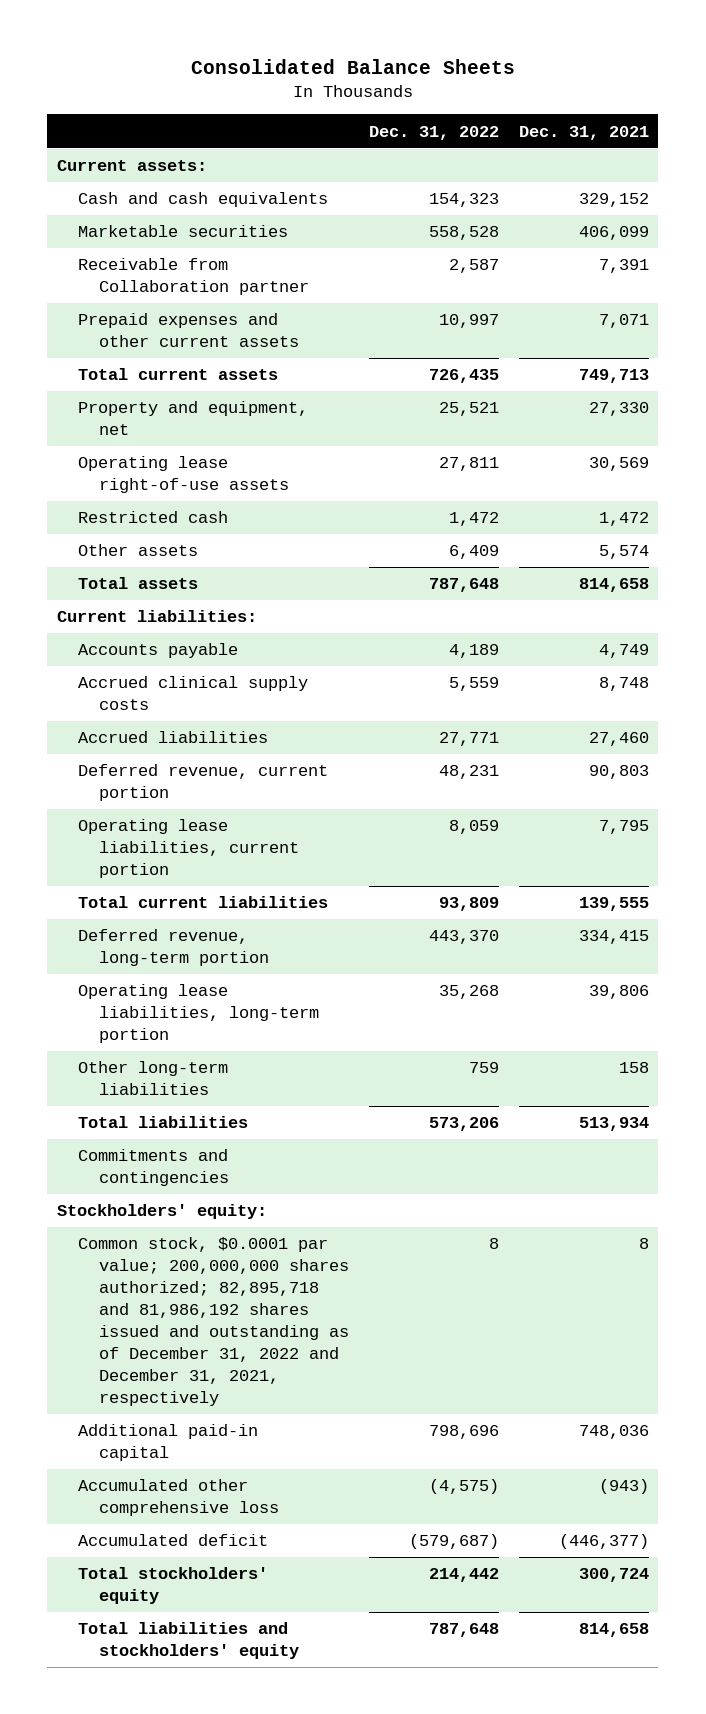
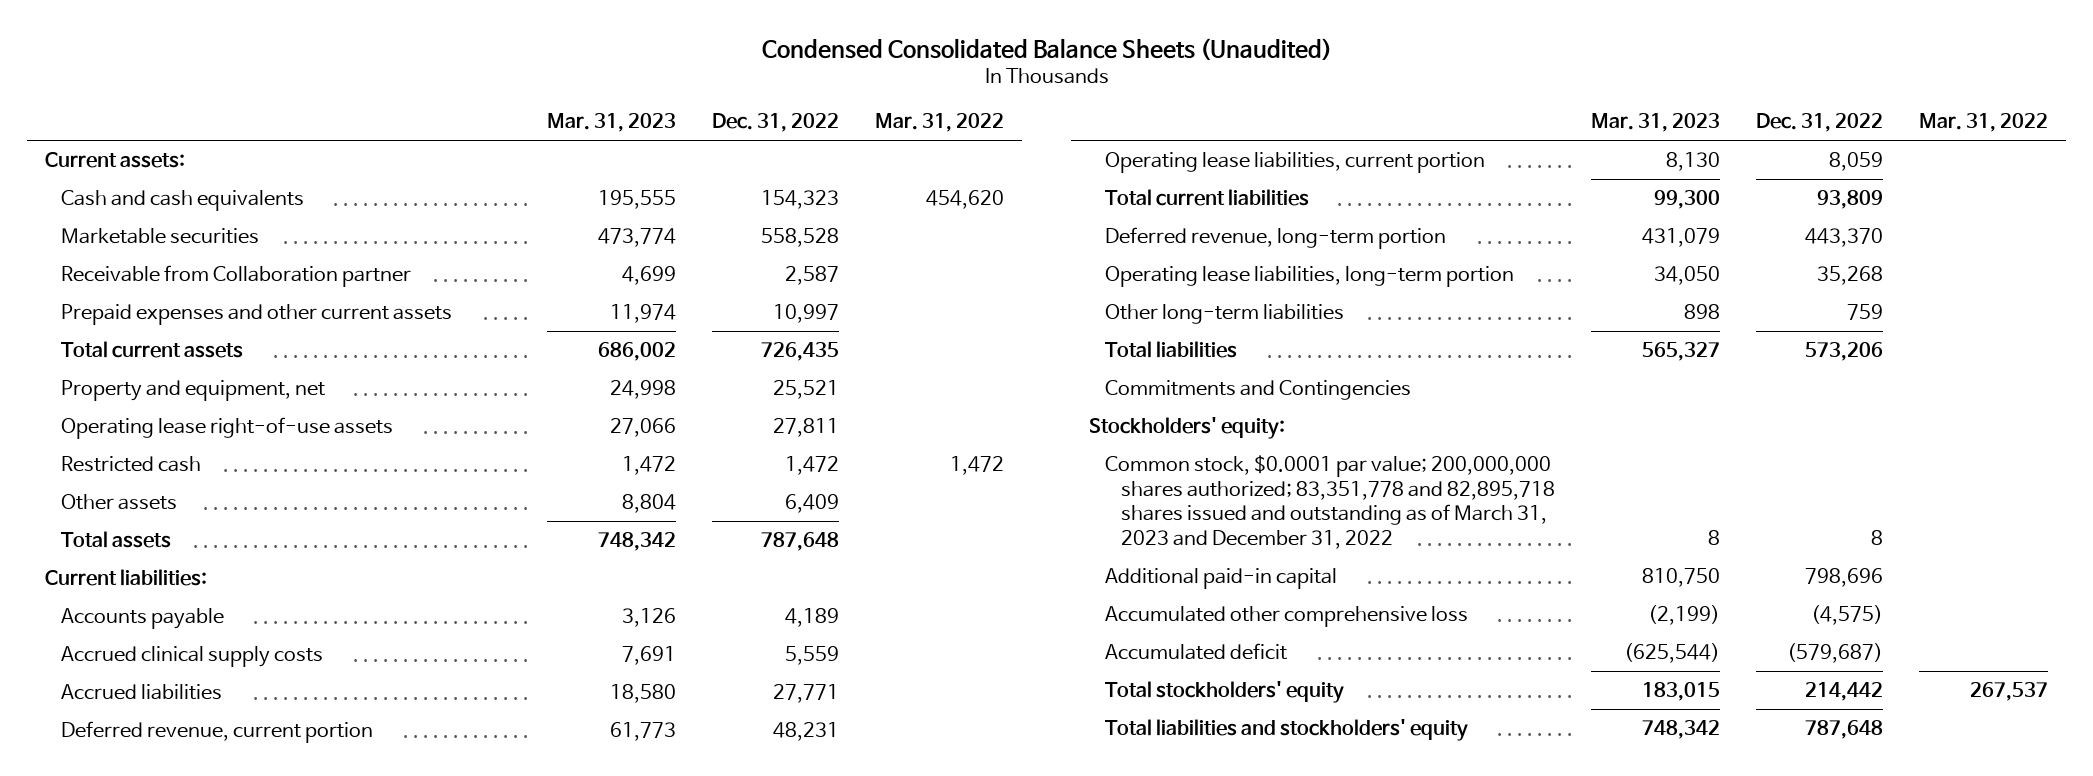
- Consolidated Balance Sheets
+ Condensed Consolidated Balance Sheets (Unaudited)
- | Dec. 31, 2022 | Dec. 31, 2021
+ | Mar. 31, 2023 | Dec. 31, 2022 | Mar. 31, 2022
- Commitments and contingencies
+ Commitments and Contingencies
- Common stock, $0.0001 par value; 200,000,000 shares authorized; 82,895,718 and 81,986,192 shares issued and outstanding as of December 31, 2022 and December 31, 2021, respectively | 8 | 8
+ Common stock, $0.0001 par value; 200,000,000 shares authorized; 83,351,778 and 82,895,718 shares issued and outstanding as of March 31, 2023 and December 31, 2022 | 8 | 8 |

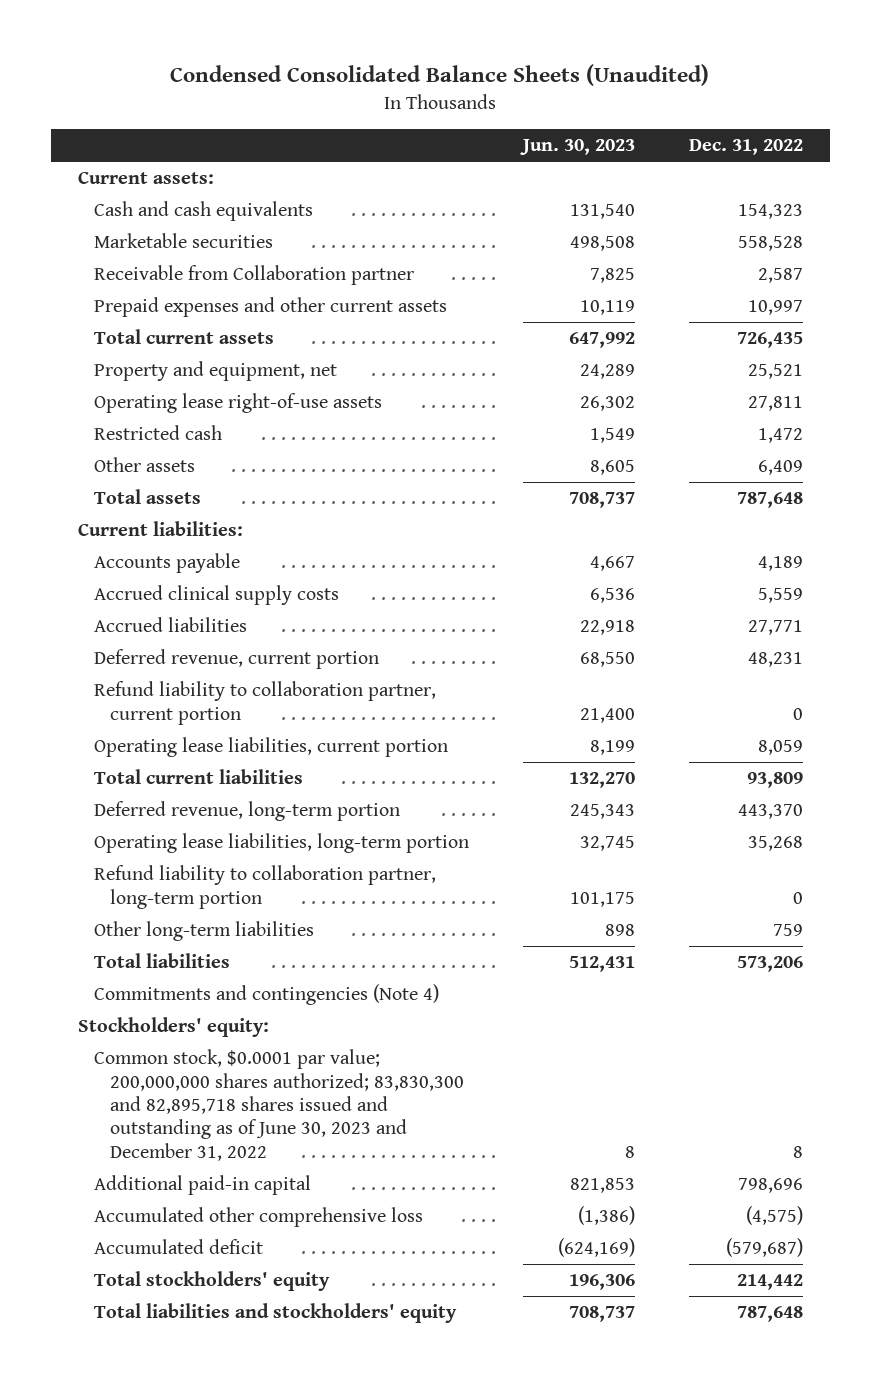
- | Mar. 31, 2023 | Dec. 31, 2022 | Mar. 31, 2022
+ | Jun. 30, 2023 | Dec. 31, 2022
+ Refund liability to collaboration partner, current portion | 21,400 | 0
+ Refund liability to collaboration partner, long-term portion | 101,175 | 0
- Commitments and Contingencies
+ Commitments and contingencies (Note 4)
- Common stock, $0.0001 par value; 200,000,000 shares authorized; 83,351,778 and 82,895,718 shares issued and outstanding as of March 31, 2023 and December 31, 2022 | 8 | 8 |
+ Common stock, $0.0001 par value; 200,000,000 shares authorized; 83,830,300 and 82,895,718 shares issued and outstanding as of June 30, 2023 and December 31, 2022 | 8 | 8

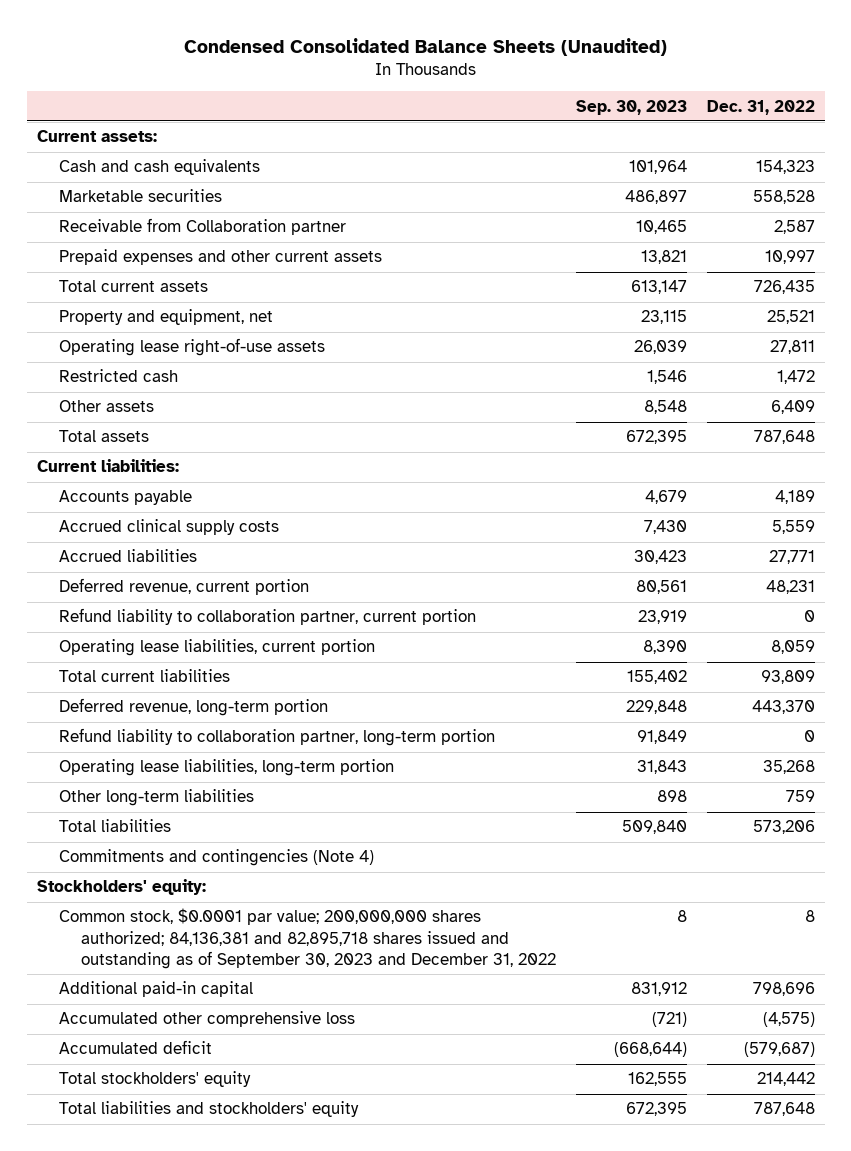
- | Jun. 30, 2023 | Dec. 31, 2022
+ | Sep. 30, 2023 | Dec. 31, 2022
moved down: Operating lease liabilities, long-term portion | 31,843 | 35,268
- Common stock, $0.0001 par value; 200,000,000 shares authorized; 83,830,300 and 82,895,718 shares issued and outstanding as of June 30, 2023 and December 31, 2022 | 8 | 8
+ Common stock, $0.0001 par value; 200,000,000 shares authorized; 84,136,381 and 82,895,718 shares issued and outstanding as of September 30, 2023 and December 31, 2022 | 8 | 8

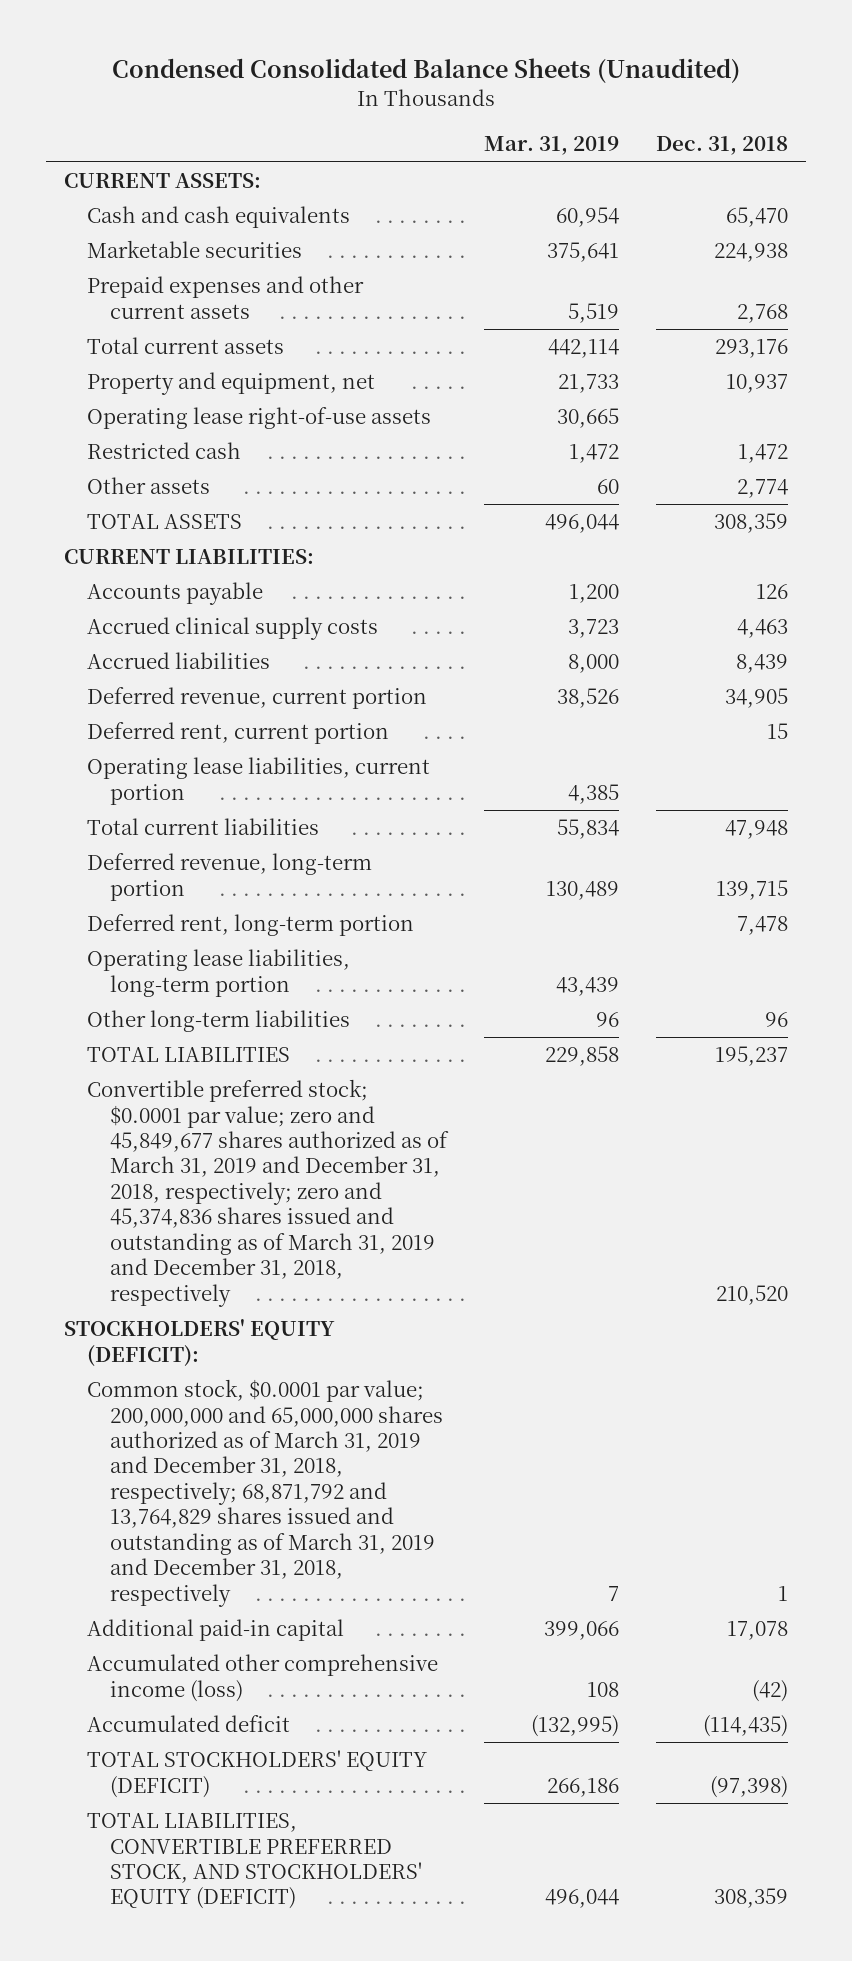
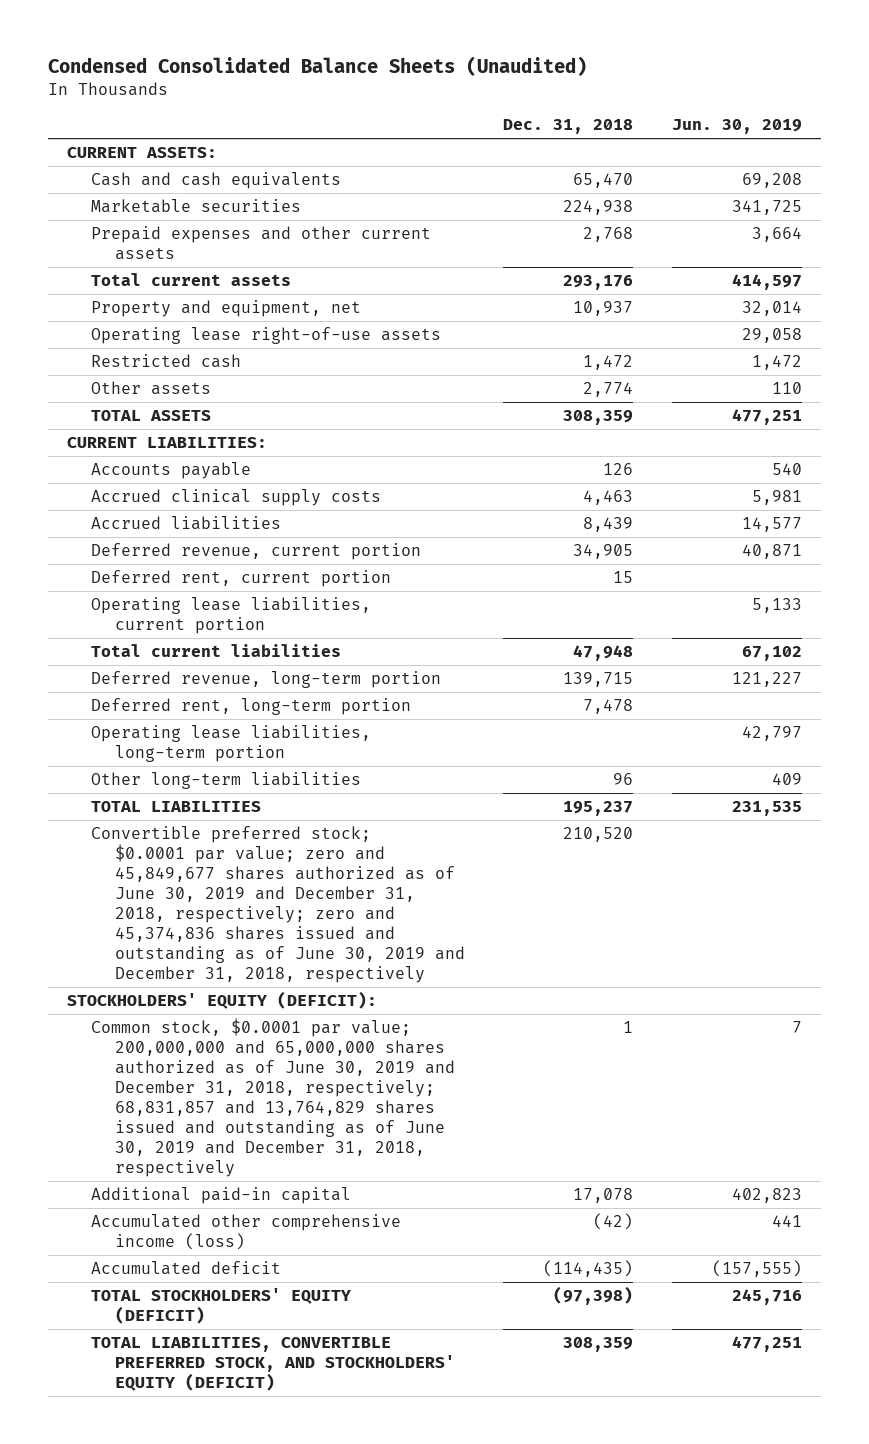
- | Mar. 31, 2019 | Dec. 31, 2018
+ | Dec. 31, 2018 | Jun. 30, 2019
- Convertible preferred stock; $0.0001 par value; zero and 45,849,677 shares authorized as of March 31, 2019 and December 31, 2018, respectively; zero and 45,374,836 shares issued and outstanding as of March 31, 2019 and December 31, 2018, respectively | | 210,520
+ Convertible preferred stock; $0.0001 par value; zero and 45,849,677 shares authorized as of June 30, 2019 and December 31, 2018, respectively; zero and 45,374,836 shares issued and outstanding as of June 30, 2019 and December 31, 2018, respectively | 210,520 |
- Common stock, $0.0001 par value; 200,000,000 and 65,000,000 shares authorized as of March 31, 2019 and December 31, 2018, respectively; 68,871,792 and 13,764,829 shares issued and outstanding as of March 31, 2019 and December 31, 2018, respectively | 7 | 1
+ Common stock, $0.0001 par value; 200,000,000 and 65,000,000 shares authorized as of June 30, 2019 and December 31, 2018, respectively; 68,831,857 and 13,764,829 shares issued and outstanding as of June 30, 2019 and December 31, 2018, respectively | 1 | 7

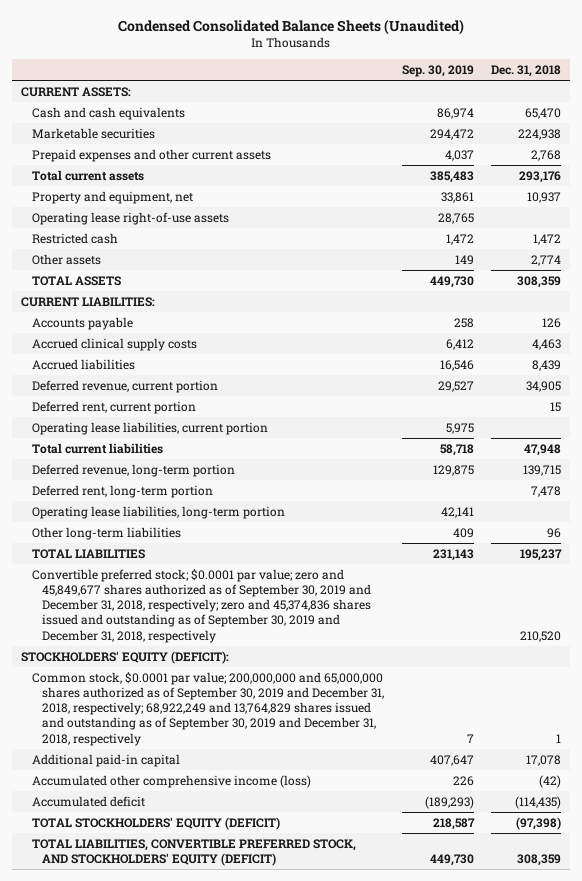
- | Dec. 31, 2018 | Jun. 30, 2019
+ | Sep. 30, 2019 | Dec. 31, 2018
- Convertible preferred stock; $0.0001 par value; zero and 45,849,677 shares authorized as of June 30, 2019 and December 31, 2018, respectively; zero and 45,374,836 shares issued and outstanding as of June 30, 2019 and December 31, 2018, respectively | 210,520 |
+ Convertible preferred stock; $0.0001 par value; zero and 45,849,677 shares authorized as of September 30, 2019 and December 31, 2018, respectively; zero and 45,374,836 shares issued and outstanding as of September 30, 2019 and December 31, 2018, respectively | | 210,520
- Common stock, $0.0001 par value; 200,000,000 and 65,000,000 shares authorized as of June 30, 2019 and December 31, 2018, respectively; 68,831,857 and 13,764,829 shares issued and outstanding as of June 30, 2019 and December 31, 2018, respectively | 1 | 7
+ Common stock, $0.0001 par value; 200,000,000 and 65,000,000 shares authorized as of September 30, 2019 and December 31, 2018, respectively; 68,922,249 and 13,764,829 shares issued and outstanding as of September 30, 2019 and December 31, 2018, respectively | 7 | 1

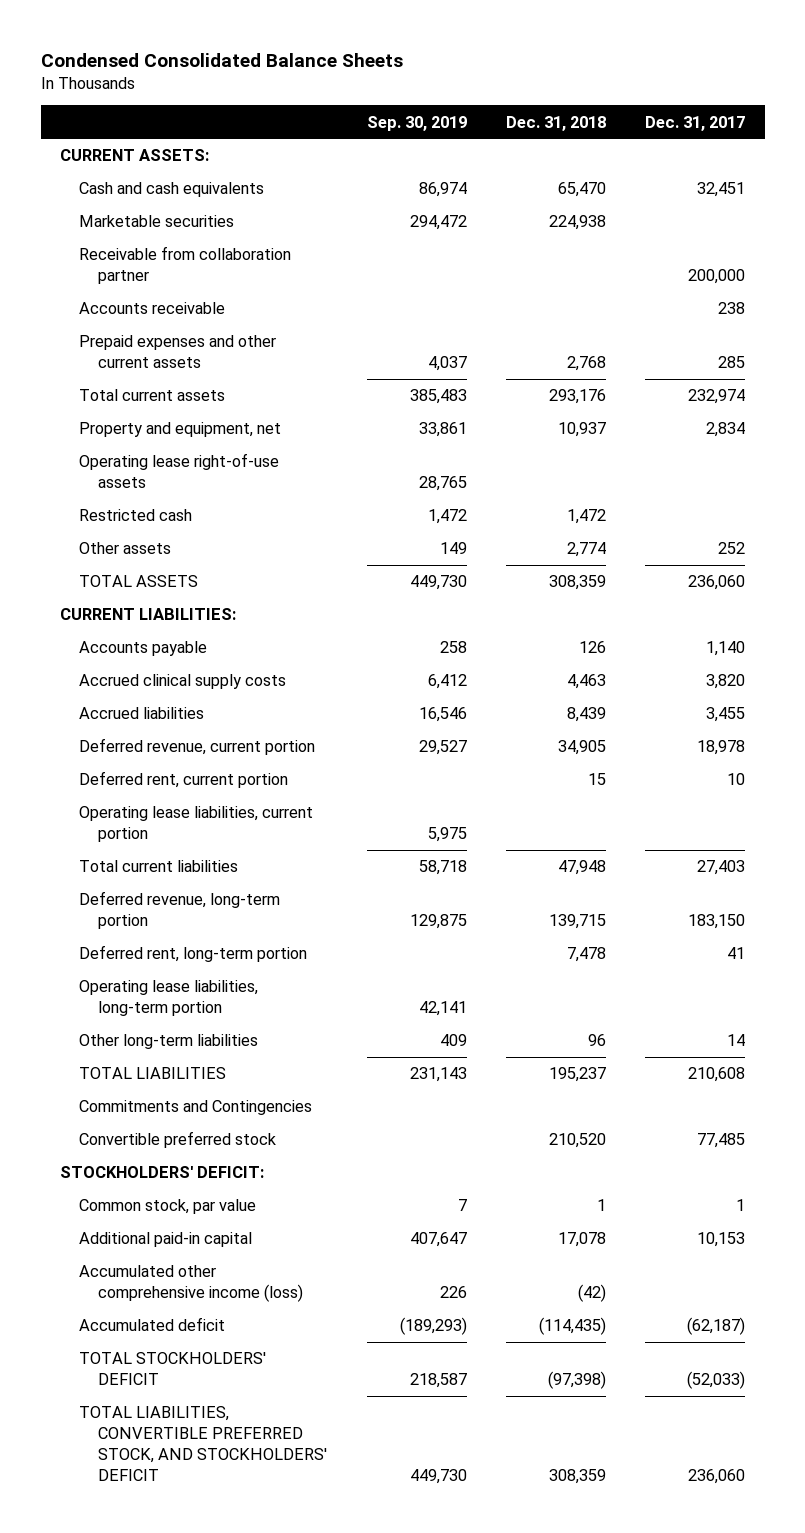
- Condensed Consolidated Balance Sheets (Unaudited)
+ Condensed Consolidated Balance Sheets
- | Sep. 30, 2019 | Dec. 31, 2018
+ | Sep. 30, 2019 | Dec. 31, 2018 | Dec. 31, 2017
+ Receivable from collaboration partner | | | 200,000
+ Accounts receivable | | | 238
- Convertible preferred stock; $0.0001 par value; zero and 45,849,677 shares authorized as of September 30, 2019 and December 31, 2018, respectively; zero and 45,374,836 shares issued and outstanding as of September 30, 2019 and December 31, 2018, respectively | | 210,520
- STOCKHOLDERS' EQUITY (DEFICIT):
- Common stock, $0.0001 par value; 200,000,000 and 65,000,000 shares authorized as of September 30, 2019 and December 31, 2018, respectively; 68,922,249 and 13,764,829 shares issued and outstanding as of September 30, 2019 and December 31, 2018, respectively | 7 | 1
+ Commitments and Contingencies
+ Convertible preferred stock | | 210,520 | 77,485
+ STOCKHOLDERS' DEFICIT:
+ Common stock, par value | 7 | 1 | 1
- TOTAL STOCKHOLDERS' EQUITY (DEFICIT) | 218,587 | (97,398)
- TOTAL LIABILITIES, CONVERTIBLE PREFERRED STOCK, AND STOCKHOLDERS' EQUITY (DEFICIT) | 449,730 | 308,359
+ TOTAL STOCKHOLDERS' DEFICIT | 218,587 | (97,398) | (52,033)
+ TOTAL LIABILITIES, CONVERTIBLE PREFERRED STOCK, AND STOCKHOLDERS' DEFICIT | 449,730 | 308,359 | 236,060

